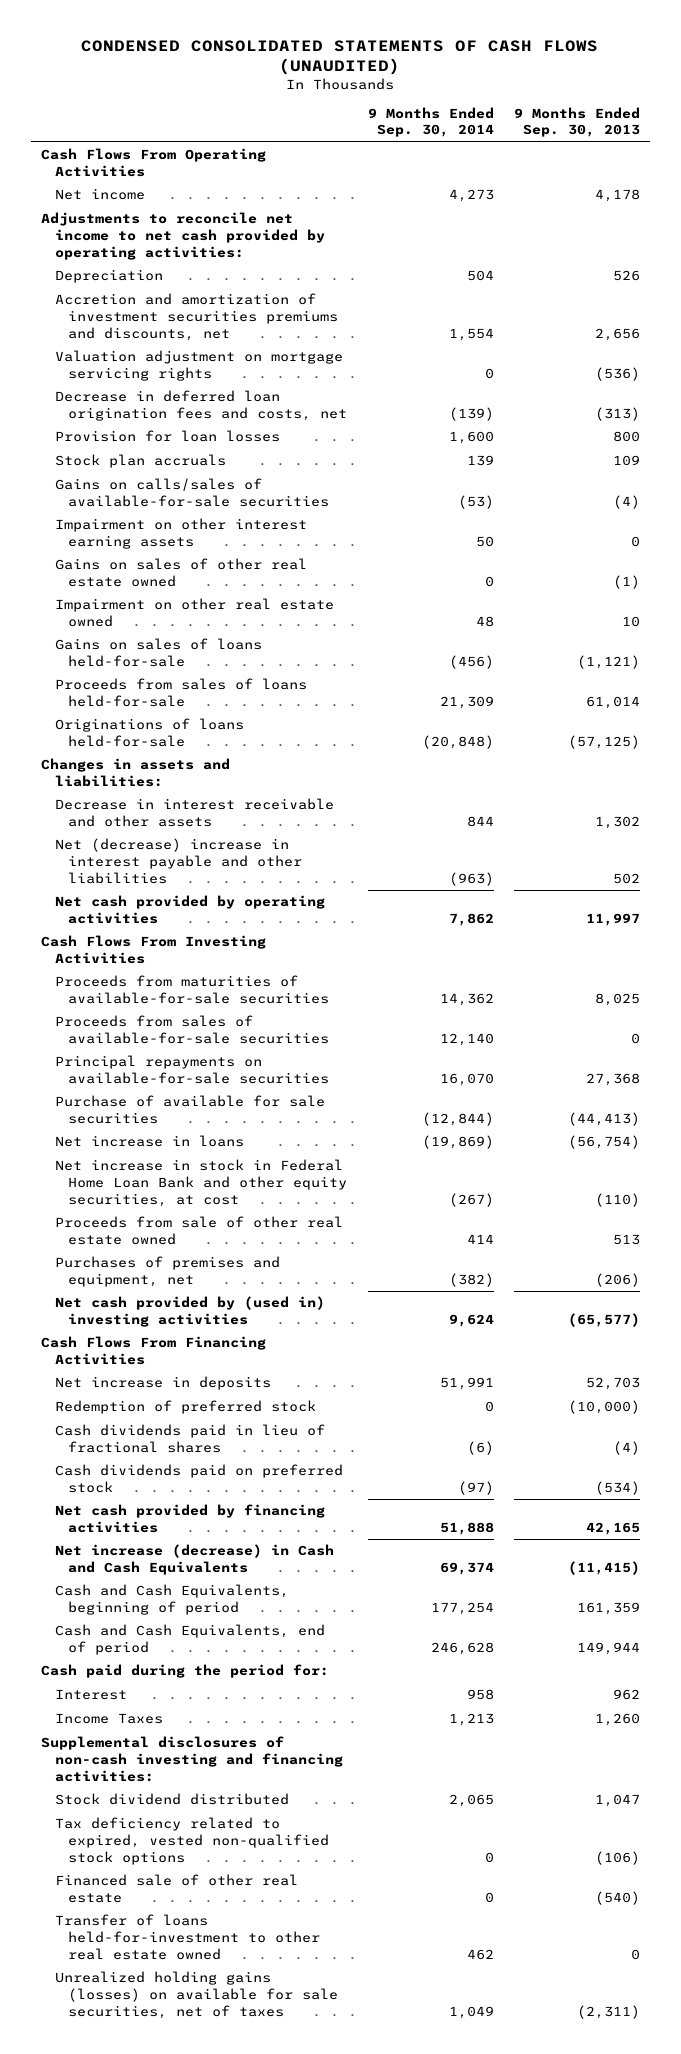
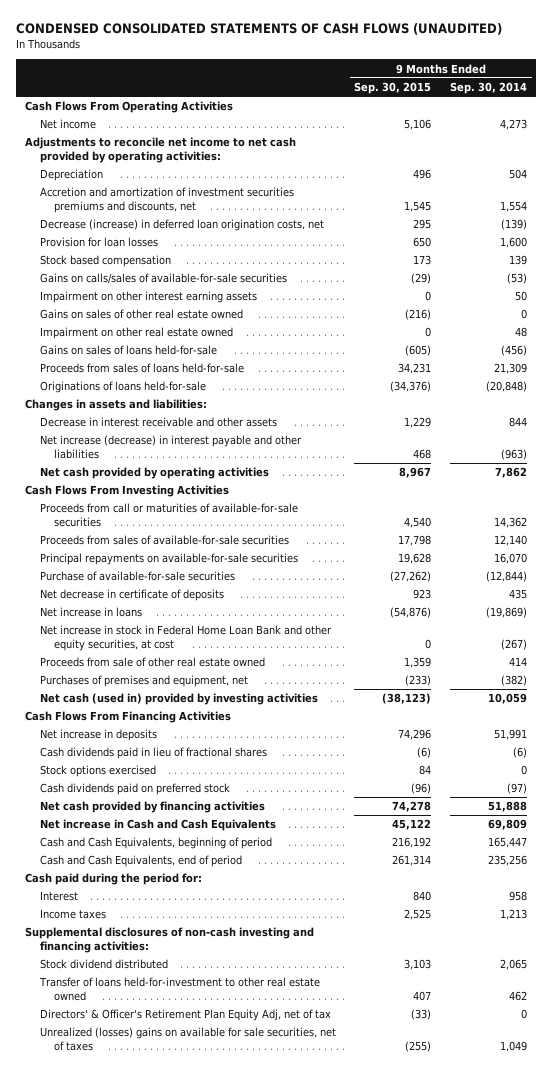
- | 9 Months Ended Sep. 30, 2014 | 9 Months Ended Sep. 30, 2013
+ | 9 Months Ended Sep. 30, 2015 | 9 Months Ended Sep. 30, 2014
- Valuation adjustment on mortgage servicing rights | 0 | (536)
- Decrease in deferred loan origination fees and costs, net | (139) | (313)
+ Decrease (increase) in deferred loan origination costs, net | 295 | (139)
- Stock plan accruals | 139 | 109
+ Stock based compensation | 173 | 139
- Net (decrease) increase in interest payable and other liabilities | (963) | 502
+ Net increase (decrease) in interest payable and other liabilities | 468 | (963)
- Proceeds from maturities of available-for-sale securities | 14,362 | 8,025
+ Proceeds from call or maturities of available-for-sale securities | 4,540 | 14,362
- Purchase of available for sale securities | (12,844) | (44,413)
+ Purchase of available-for-sale securities | (27,262) | (12,844)
+ Net decrease in certificate of deposits | 923 | 435
- Net cash provided by (used in) investing activities | 9,624 | (65,577)
+ Net cash (used in) provided by investing activities | (38,123) | 10,059
- Redemption of preferred stock | 0 | (10,000)
+ Stock options exercised | 84 | 0
- Net increase (decrease) in Cash and Cash Equivalents | 69,374 | (11,415)
- Cash and Cash Equivalents, beginning of period | 177,254 | 161,359
- Cash and Cash Equivalents, end of period | 246,628 | 149,944
+ Net increase in Cash and Cash Equivalents | 45,122 | 69,809
+ Cash and Cash Equivalents, beginning of period | 216,192 | 165,447
+ Cash and Cash Equivalents, end of period | 261,314 | 235,256
- Income Taxes | 1,213 | 1,260
+ Income taxes | 2,525 | 1,213
- Tax deficiency related to expired, vested non-qualified stock options | 0 | (106)
- Financed sale of other real estate | 0 | (540)
- Unrealized holding gains (losses) on available for sale securities, net of taxes | 1,049 | (2,311)
+ Directors' & Officer's Retirement Plan Equity Adj, net of tax | (33) | 0
+ Unrealized (losses) gains on available for sale securities, net of taxes | (255) | 1,049

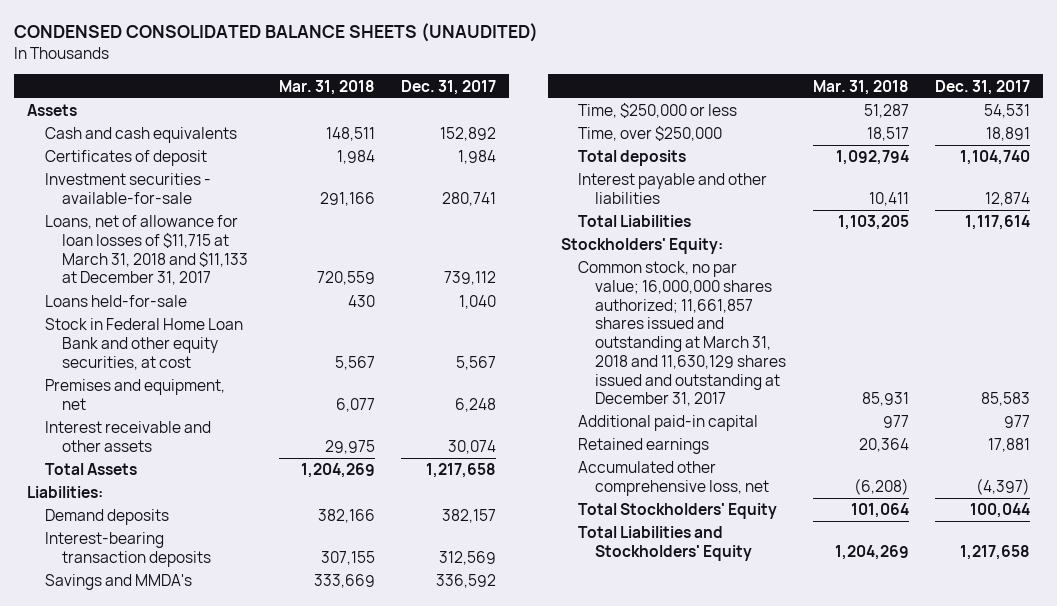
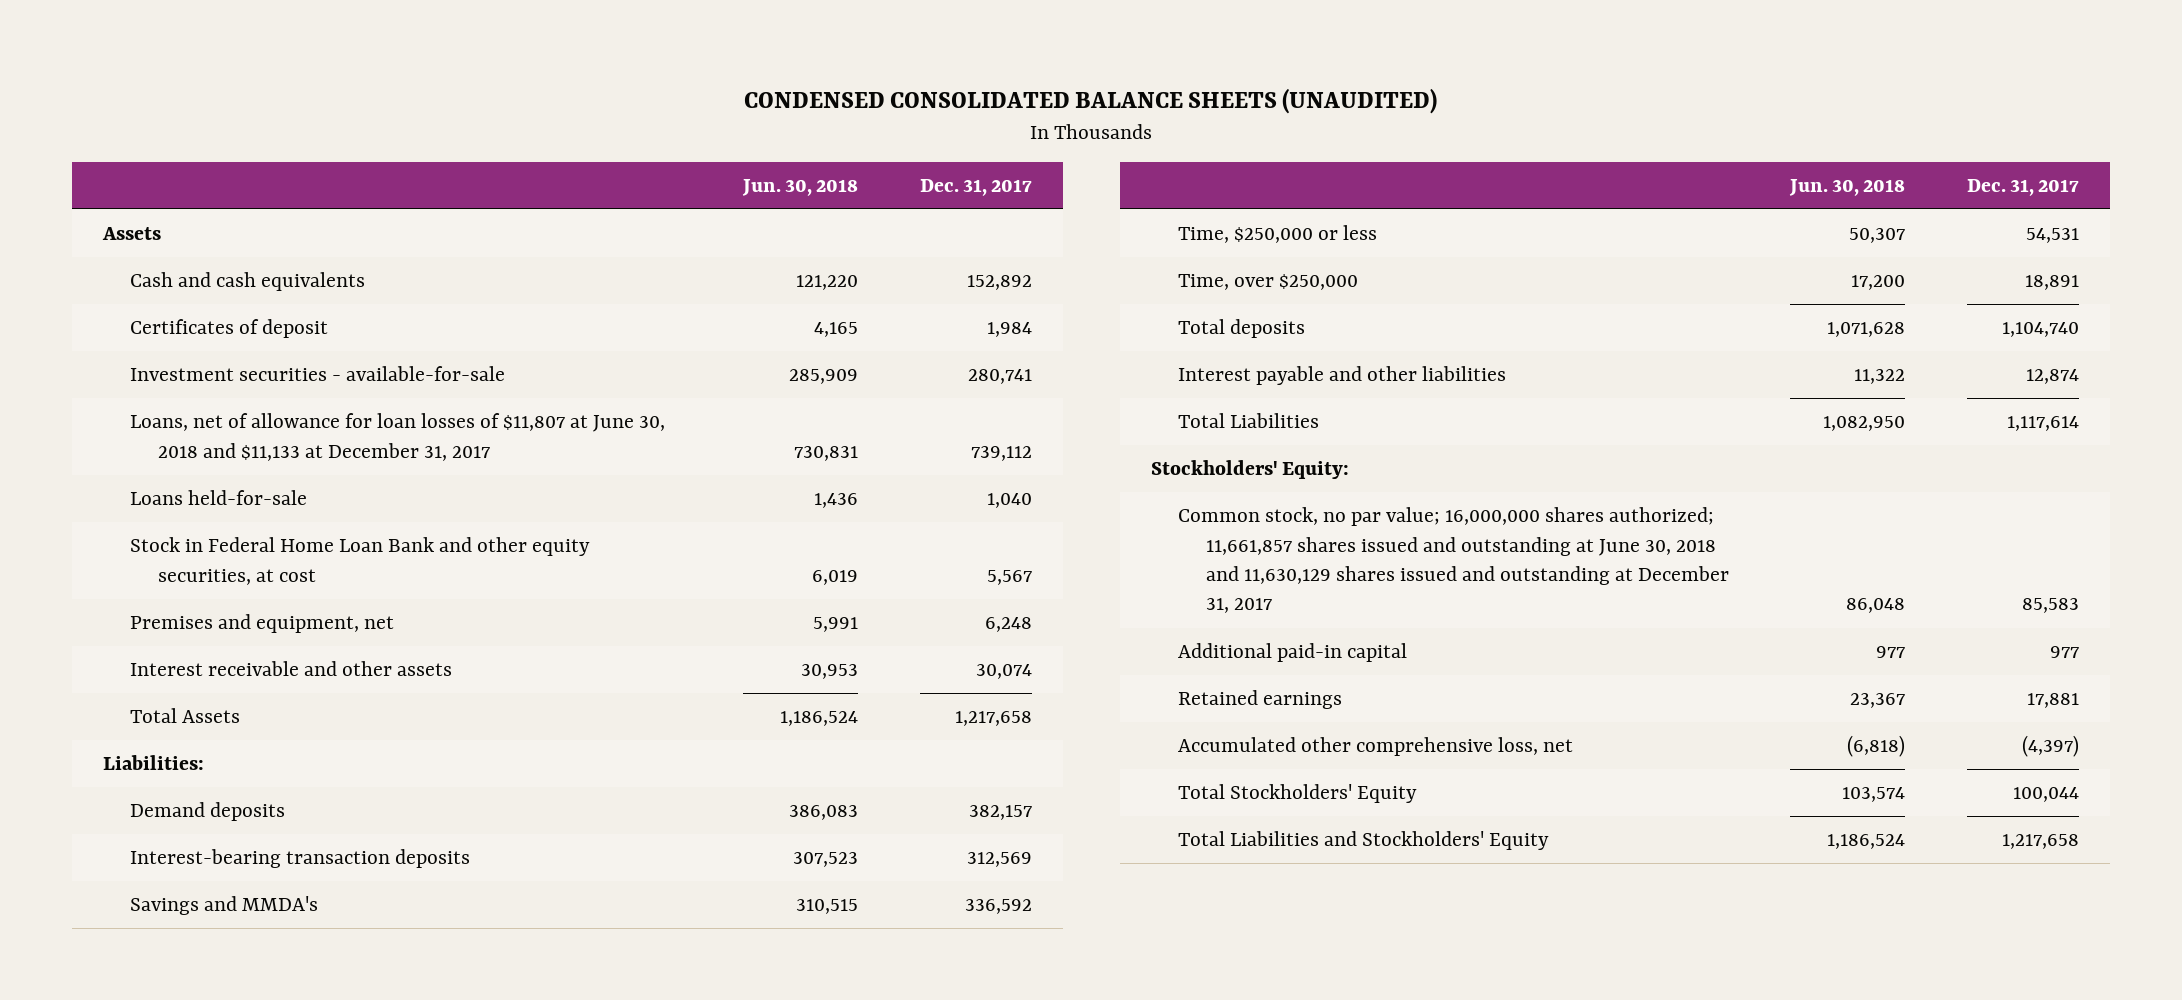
- | Mar. 31, 2018 | Dec. 31, 2017
+ | Jun. 30, 2018 | Dec. 31, 2017
- Loans, net of allowance for loan losses of $11,715 at March 31, 2018 and $11,133 at December 31, 2017 | 720,559 | 739,112
+ Loans, net of allowance for loan losses of $11,807 at June 30, 2018 and $11,133 at December 31, 2017 | 730,831 | 739,112
- Common stock, no par value; 16,000,000 shares authorized; 11,661,857 shares issued and outstanding at March 31, 2018 and 11,630,129 shares issued and outstanding at December 31, 2017 | 85,931 | 85,583
+ Common stock, no par value; 16,000,000 shares authorized; 11,661,857 shares issued and outstanding at June 30, 2018 and 11,630,129 shares issued and outstanding at December 31, 2017 | 86,048 | 85,583

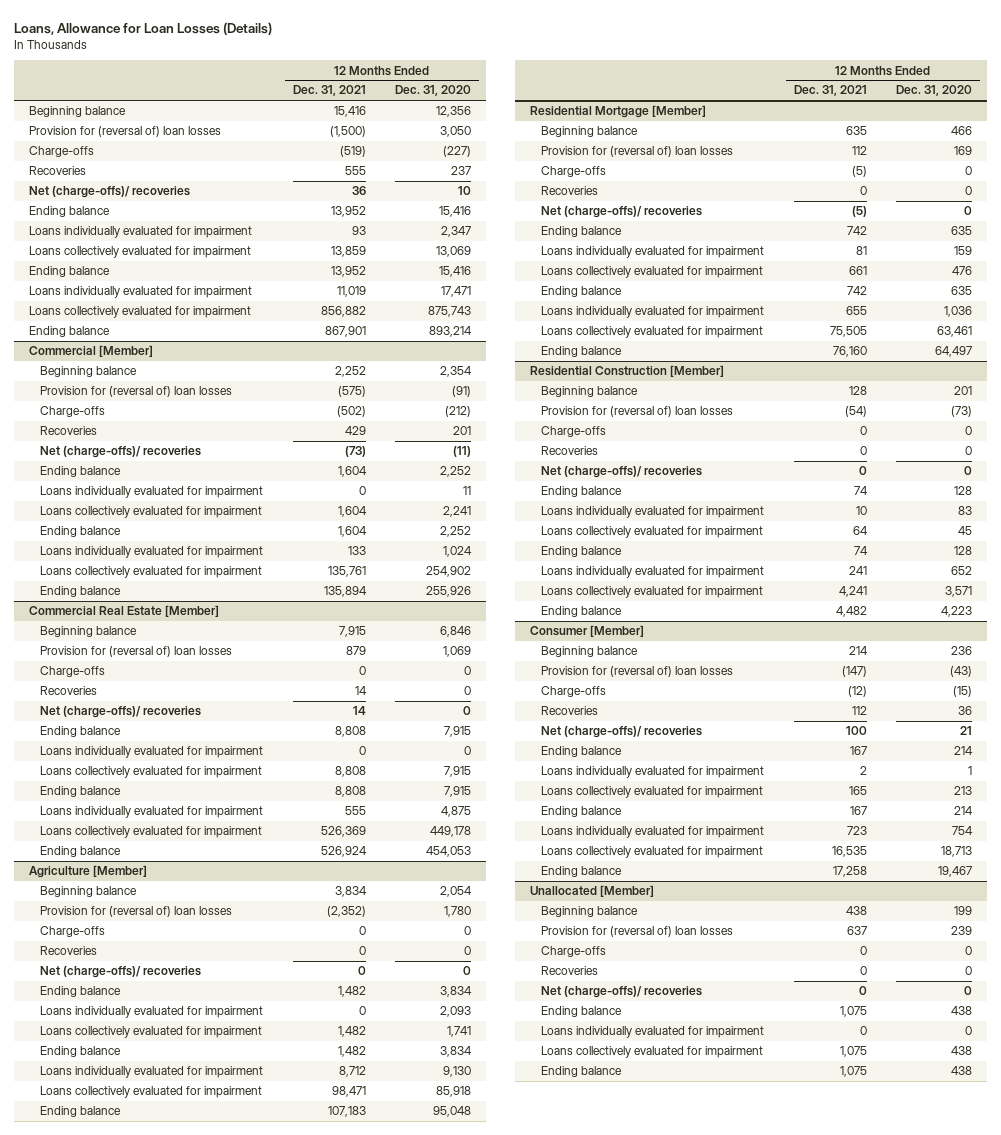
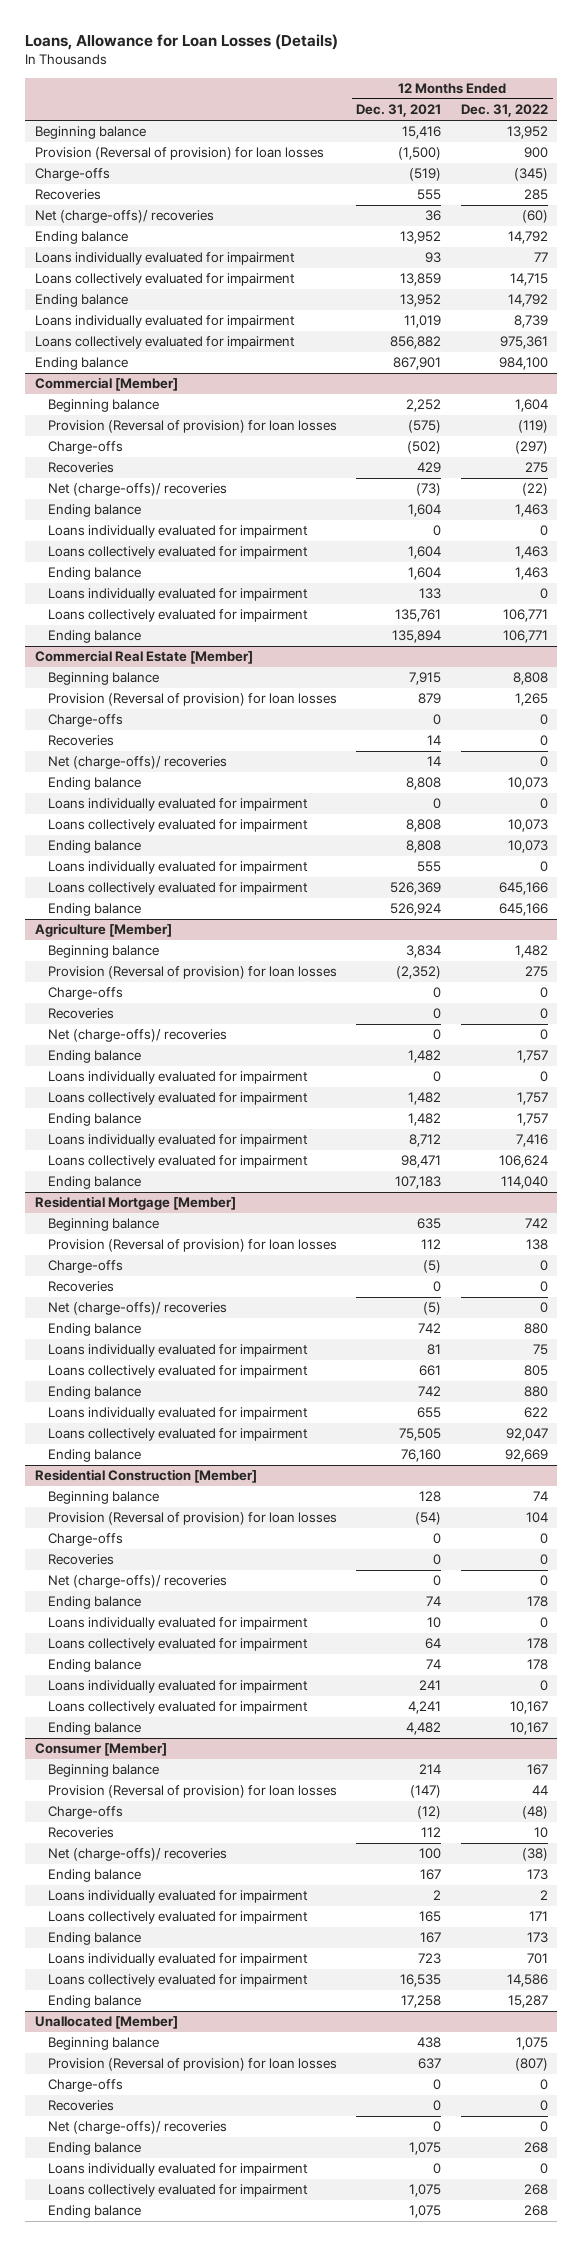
- | 12 Months Ended Dec. 31, 2021 | 12 Months Ended Dec. 31, 2020
+ | 12 Months Ended Dec. 31, 2021 | 12 Months Ended Dec. 31, 2022
- Provision for (reversal of) loan losses | (1,500) | 3,050
+ Provision (Reversal of provision) for loan losses | (1,500) | 900
@ Commercial [Member]
- Provision for (reversal of) loan losses | (575) | (91)
+ Provision (Reversal of provision) for loan losses | (575) | (119)
@ Commercial Real Estate [Member]
- Provision for (reversal of) loan losses | 879 | 1,069
+ Provision (Reversal of provision) for loan losses | 879 | 1,265
@ Agriculture [Member]
- Provision for (reversal of) loan losses | (2,352) | 1,780
+ Provision (Reversal of provision) for loan losses | (2,352) | 275
@ Residential Mortgage [Member]
- Provision for (reversal of) loan losses | 112 | 169
+ Provision (Reversal of provision) for loan losses | 112 | 138
@ Residential Construction [Member]
- Provision for (reversal of) loan losses | (54) | (73)
+ Provision (Reversal of provision) for loan losses | (54) | 104
@ Consumer [Member]
- Provision for (reversal of) loan losses | (147) | (43)
+ Provision (Reversal of provision) for loan losses | (147) | 44
@ Unallocated [Member]
- Provision for (reversal of) loan losses | 637 | 239
+ Provision (Reversal of provision) for loan losses | 637 | (807)

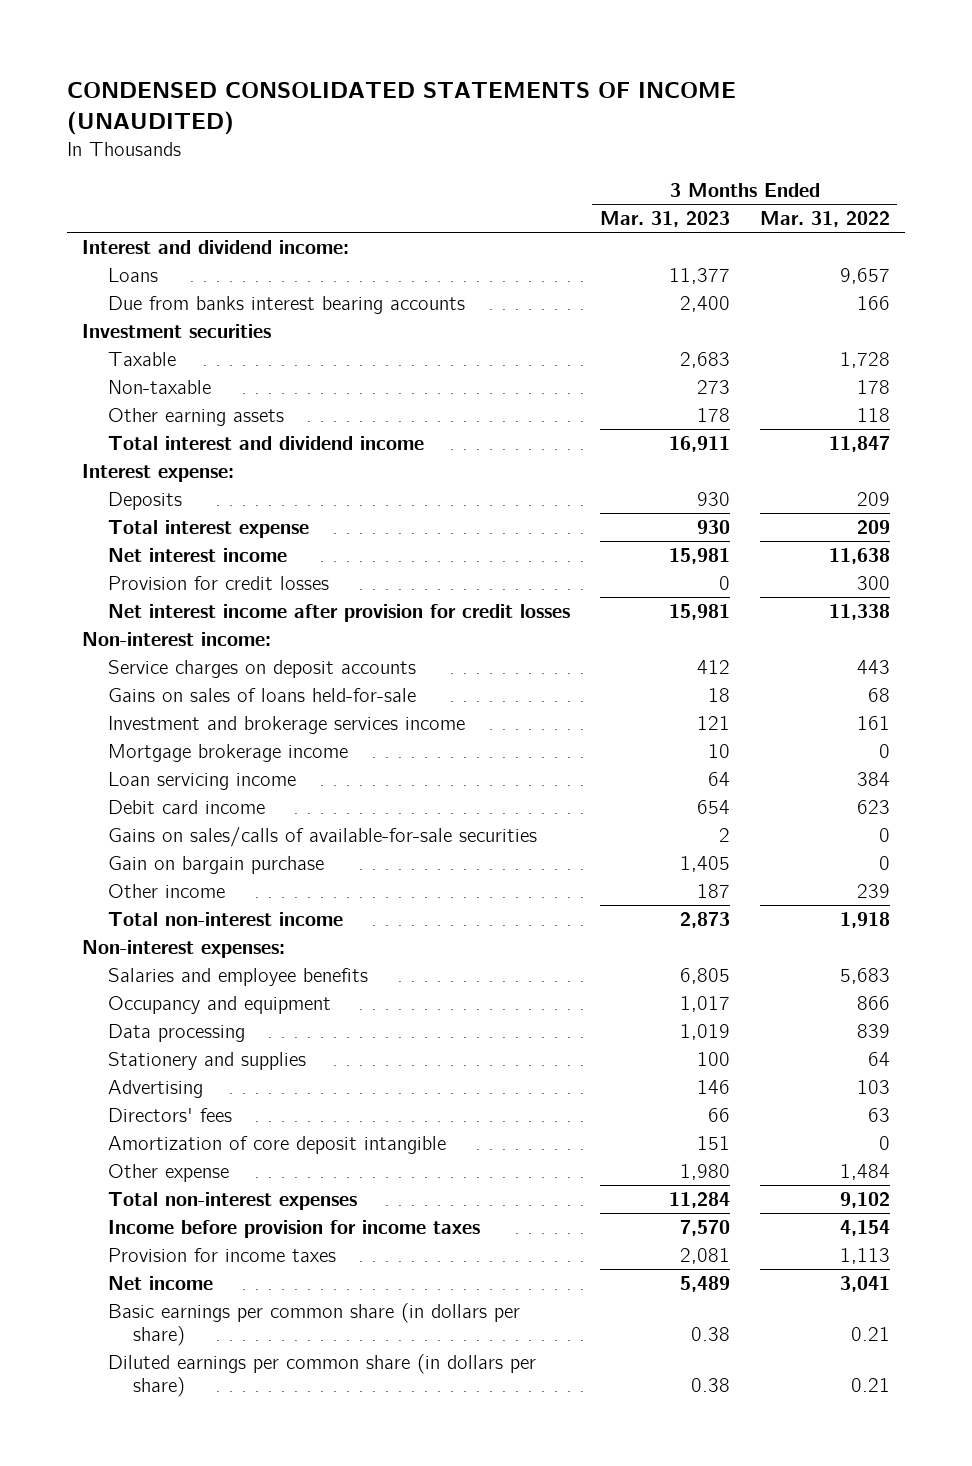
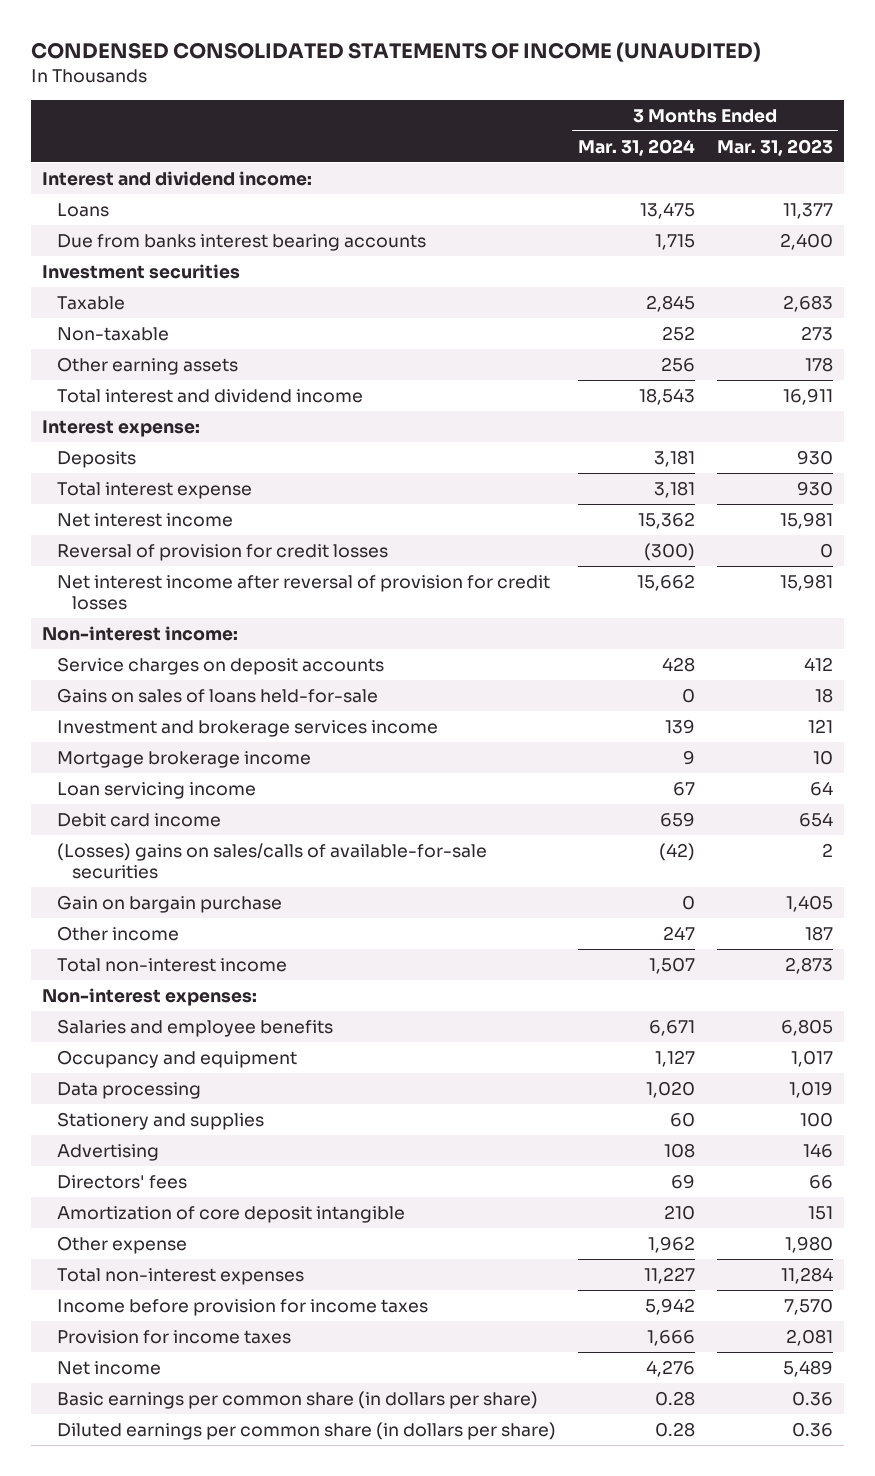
- | 3 Months Ended Mar. 31, 2023 | 3 Months Ended Mar. 31, 2022
+ | 3 Months Ended Mar. 31, 2024 | 3 Months Ended Mar. 31, 2023
- Provision for credit losses | 0 | 300
- Net interest income after provision for credit losses | 15,981 | 11,338
+ Reversal of provision for credit losses | (300) | 0
+ Net interest income after reversal of provision for credit losses | 15,662 | 15,981
- Gains on sales/calls of available-for-sale securities | 2 | 0
+ (Losses) gains on sales/calls of available-for-sale securities | (42) | 2
- Basic earnings per common share (in dollars per share) | 0.38 | 0.21
- Diluted earnings per common share (in dollars per share) | 0.38 | 0.21
+ Basic earnings per common share (in dollars per share) | 0.28 | 0.36
+ Diluted earnings per common share (in dollars per share) | 0.28 | 0.36

